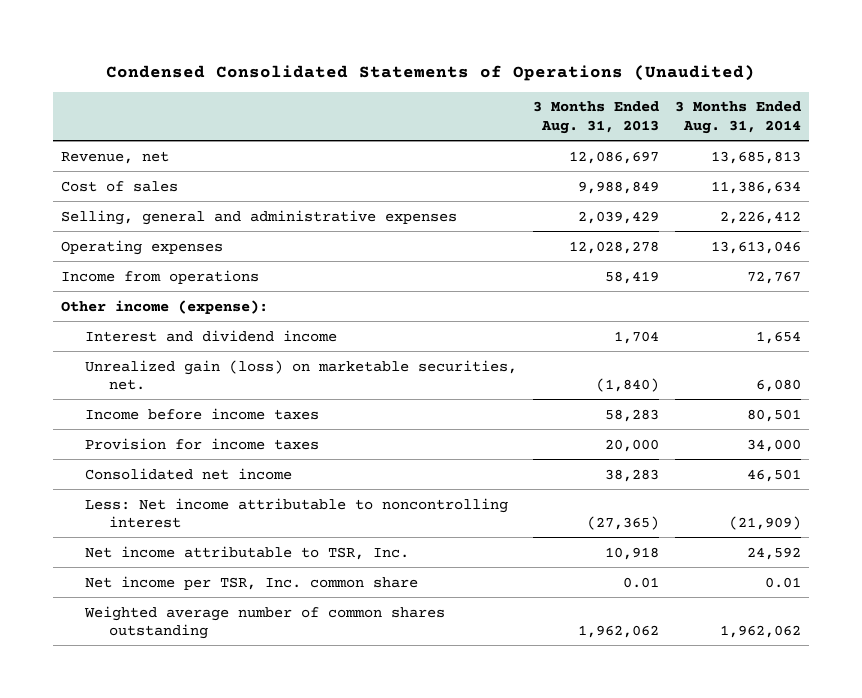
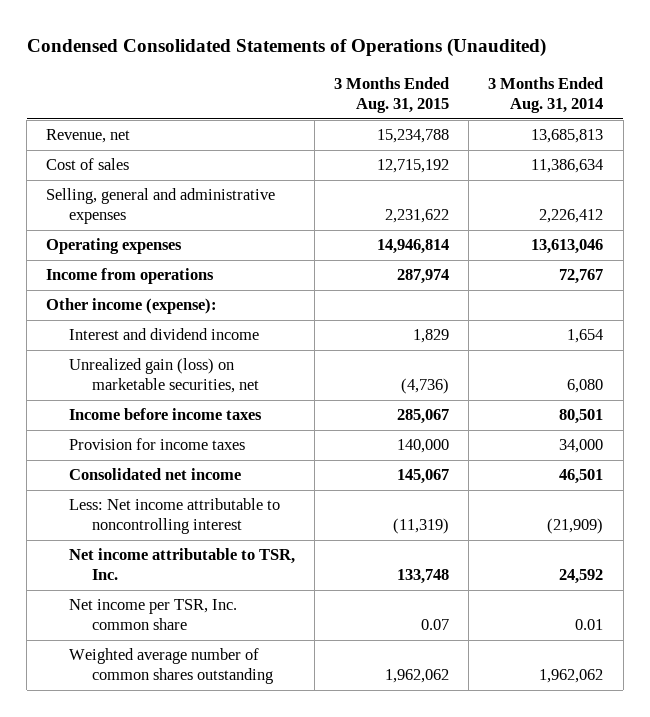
- | 3 Months Ended Aug. 31, 2013 | 3 Months Ended Aug. 31, 2014
+ | 3 Months Ended Aug. 31, 2015 | 3 Months Ended Aug. 31, 2014
- Unrealized gain (loss) on marketable securities, net. | (1,840) | 6,080
+ Unrealized gain (loss) on marketable securities, net | (4,736) | 6,080

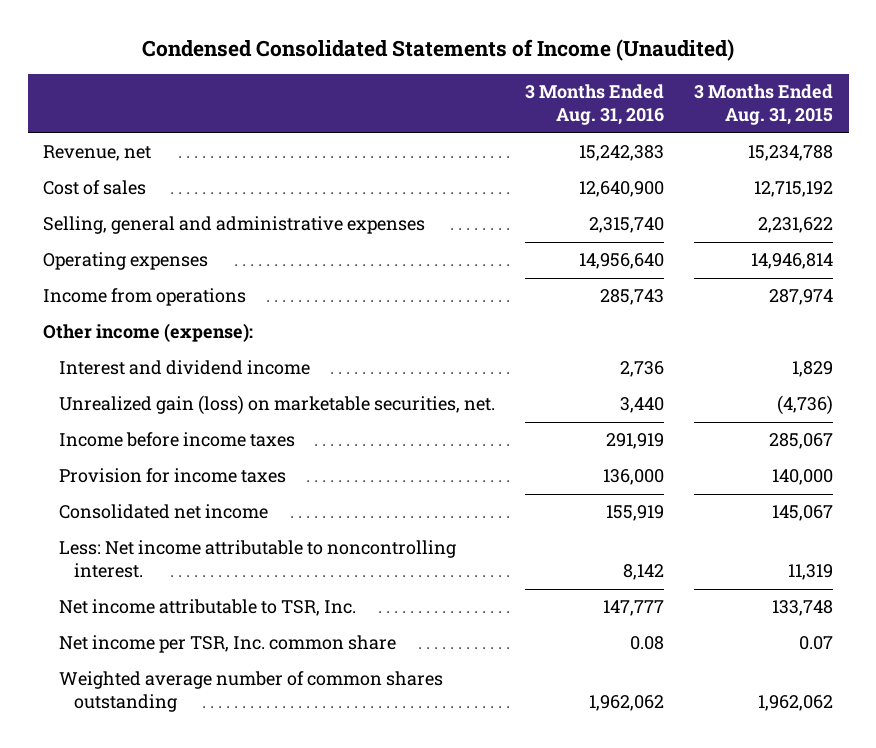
- Condensed Consolidated Statements of Operations (Unaudited)
+ Condensed Consolidated Statements of Income (Unaudited)
- | 3 Months Ended Aug. 31, 2015 | 3 Months Ended Aug. 31, 2014
+ | 3 Months Ended Aug. 31, 2016 | 3 Months Ended Aug. 31, 2015
- Unrealized gain (loss) on marketable securities, net | (4,736) | 6,080
+ Unrealized gain (loss) on marketable securities, net. | 3,440 | (4,736)
- Less: Net income attributable to noncontrolling interest | (11,319) | (21,909)
+ Less: Net income attributable to noncontrolling interest. | 8,142 | 11,319

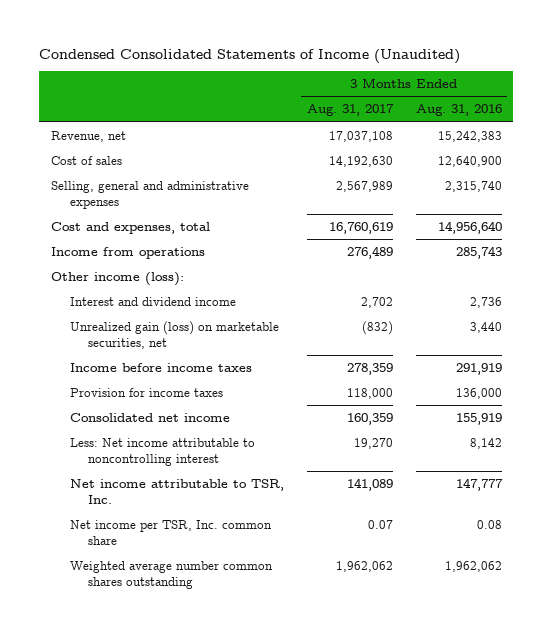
- | 3 Months Ended Aug. 31, 2016 | 3 Months Ended Aug. 31, 2015
+ | 3 Months Ended Aug. 31, 2017 | 3 Months Ended Aug. 31, 2016
- Operating expenses | 14,956,640 | 14,946,814
+ Cost and expenses, total | 16,760,619 | 14,956,640
- Other income (expense):
+ Other income (loss):
- Unrealized gain (loss) on marketable securities, net. | 3,440 | (4,736)
+ Unrealized gain (loss) on marketable securities, net | (832) | 3,440
- Less: Net income attributable to noncontrolling interest. | 8,142 | 11,319
+ Less: Net income attributable to noncontrolling interest | 19,270 | 8,142
- Weighted average number of common shares outstanding | 1,962,062 | 1,962,062
+ Weighted average number common shares outstanding | 1,962,062 | 1,962,062

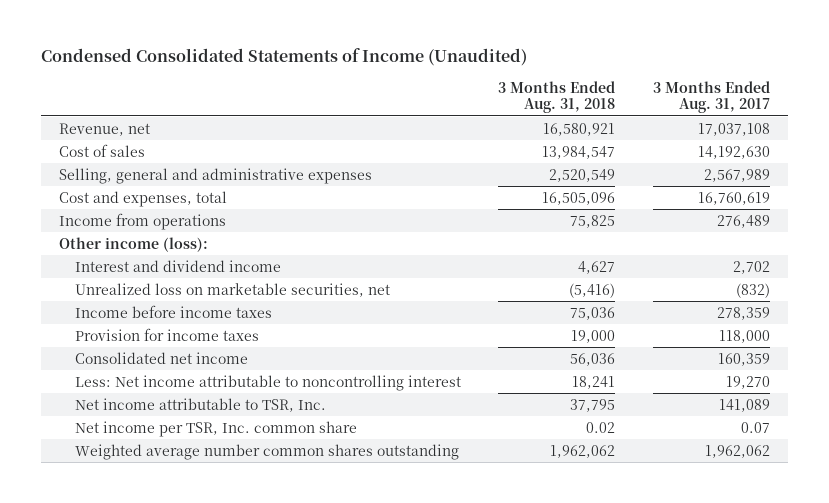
- | 3 Months Ended Aug. 31, 2017 | 3 Months Ended Aug. 31, 2016
+ | 3 Months Ended Aug. 31, 2018 | 3 Months Ended Aug. 31, 2017
- Unrealized gain (loss) on marketable securities, net | (832) | 3,440
+ Unrealized loss on marketable securities, net | (5,416) | (832)

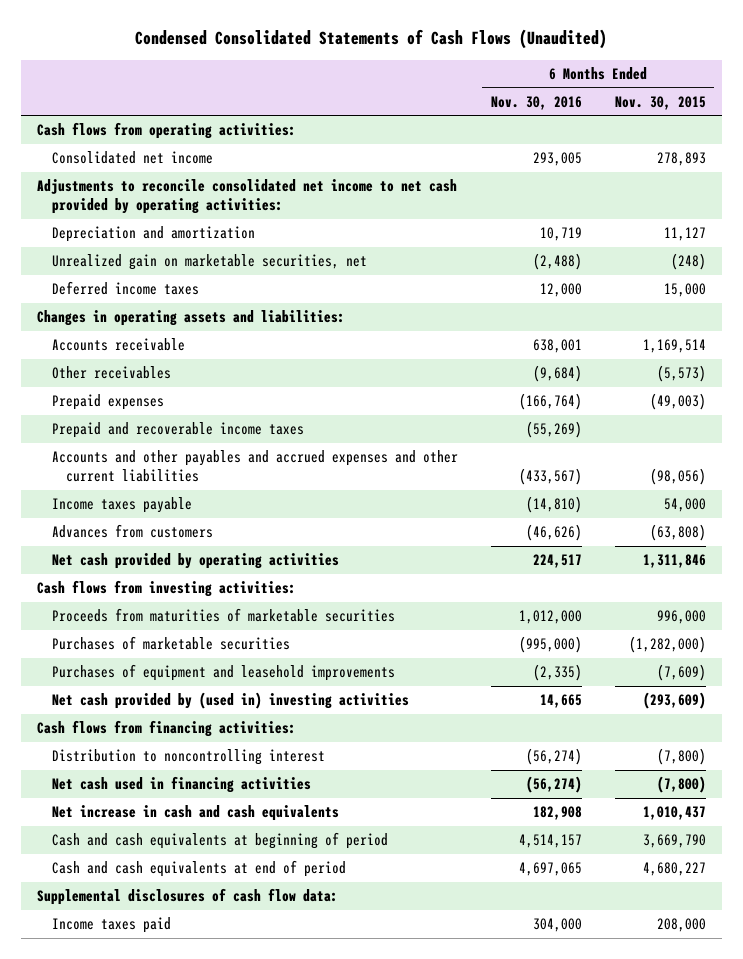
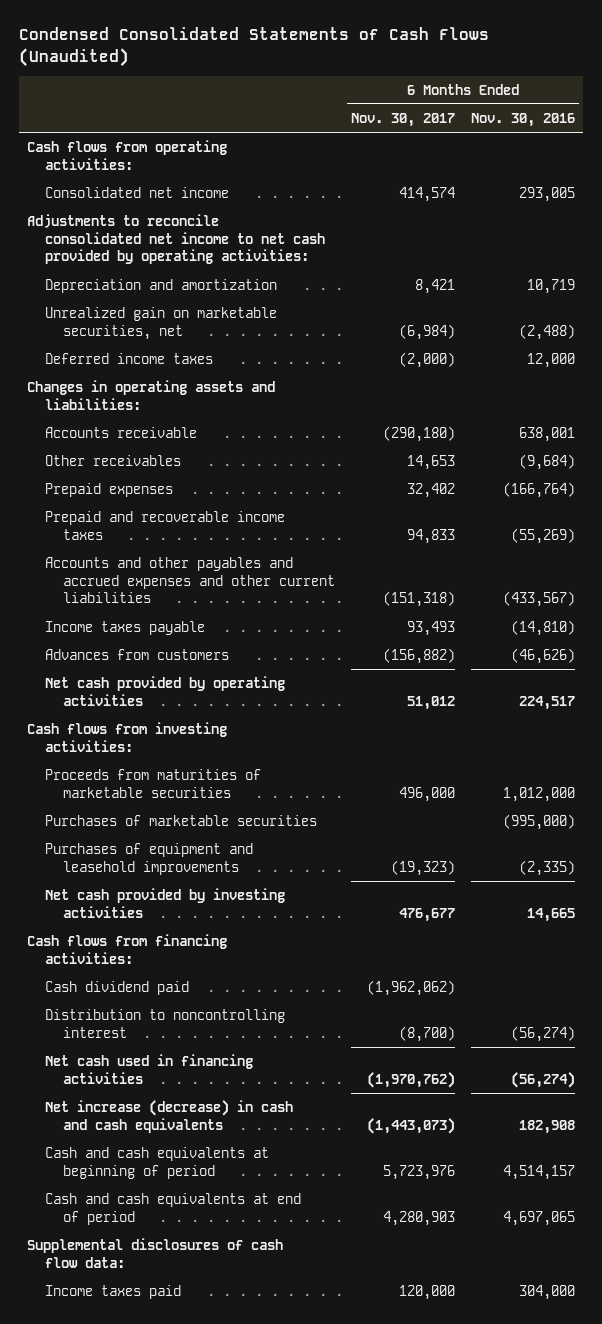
- | 6 Months Ended Nov. 30, 2016 | 6 Months Ended Nov. 30, 2015
+ | 6 Months Ended Nov. 30, 2017 | 6 Months Ended Nov. 30, 2016
- Net cash provided by (used in) investing activities | 14,665 | (293,609)
+ Net cash provided by investing activities | 476,677 | 14,665
+ Cash dividend paid | (1,962,062) |
- Net increase in cash and cash equivalents | 182,908 | 1,010,437
+ Net increase (decrease) in cash and cash equivalents | (1,443,073) | 182,908

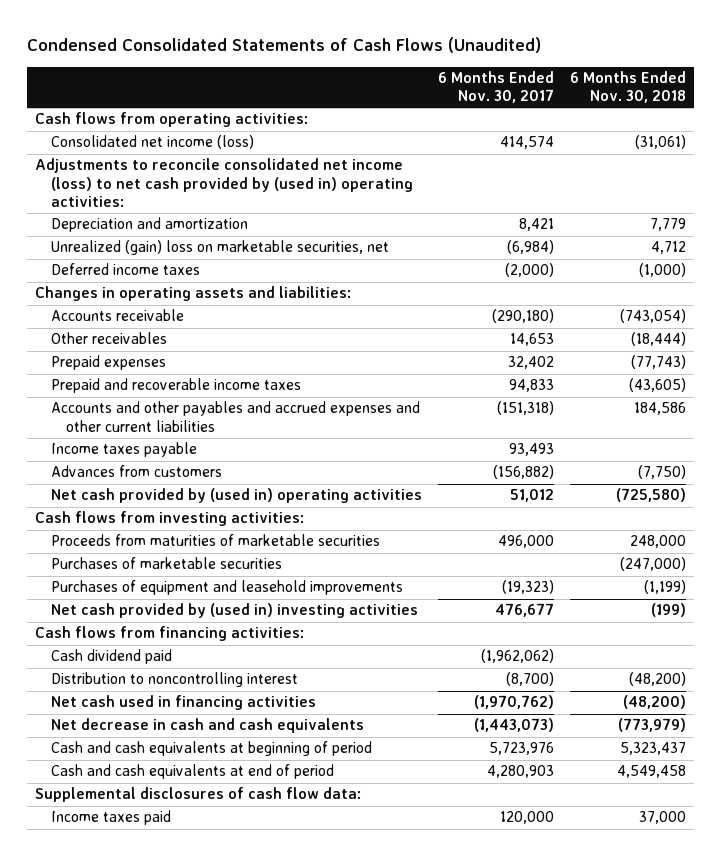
- | 6 Months Ended Nov. 30, 2017 | 6 Months Ended Nov. 30, 2016
+ | 6 Months Ended Nov. 30, 2017 | 6 Months Ended Nov. 30, 2018
- Consolidated net income | 414,574 | 293,005
- Adjustments to reconcile consolidated net income to net cash provided by operating activities:
+ Consolidated net income (loss) | 414,574 | (31,061)
+ Adjustments to reconcile consolidated net income (loss) to net cash provided by (used in) operating activities:
- Unrealized gain on marketable securities, net | (6,984) | (2,488)
+ Unrealized (gain) loss on marketable securities, net | (6,984) | 4,712
- Net cash provided by operating activities | 51,012 | 224,517
+ Net cash provided by (used in) operating activities | 51,012 | (725,580)
- Net cash provided by investing activities | 476,677 | 14,665
+ Net cash provided by (used in) investing activities | 476,677 | (199)
- Net increase (decrease) in cash and cash equivalents | (1,443,073) | 182,908
+ Net decrease in cash and cash equivalents | (1,443,073) | (773,979)

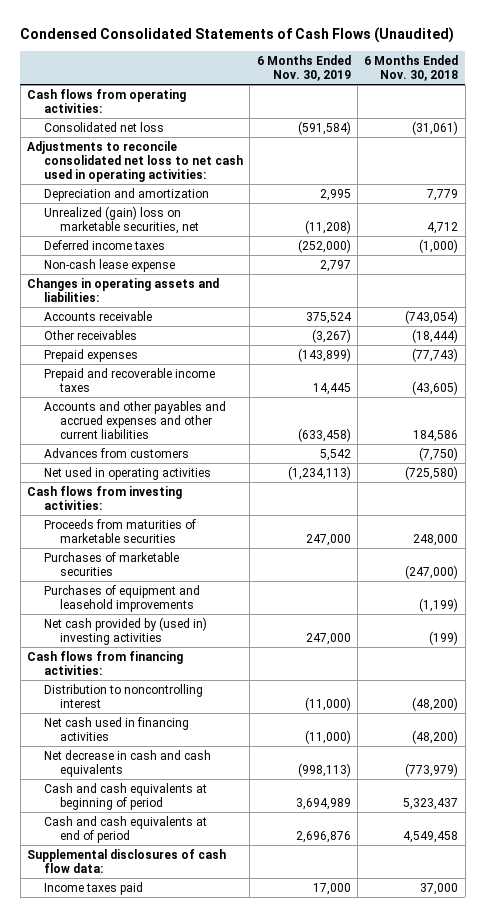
- | 6 Months Ended Nov. 30, 2017 | 6 Months Ended Nov. 30, 2018
+ | 6 Months Ended Nov. 30, 2019 | 6 Months Ended Nov. 30, 2018
- Consolidated net income (loss) | 414,574 | (31,061)
- Adjustments to reconcile consolidated net income (loss) to net cash provided by (used in) operating activities:
+ Consolidated net loss | (591,584) | (31,061)
+ Adjustments to reconcile consolidated net loss to net cash used in operating activities:
+ Non-cash lease expense | 2,797 |
- Income taxes payable | 93,493 |
- Net cash provided by (used in) operating activities | 51,012 | (725,580)
+ Net used in operating activities | (1,234,113) | (725,580)
- Cash dividend paid | (1,962,062) |

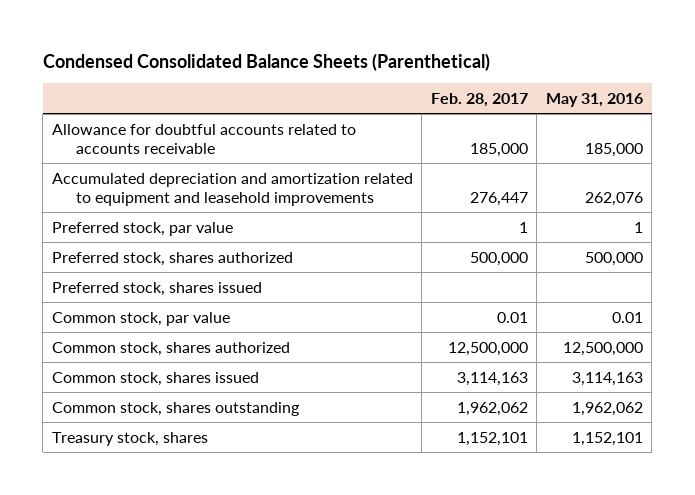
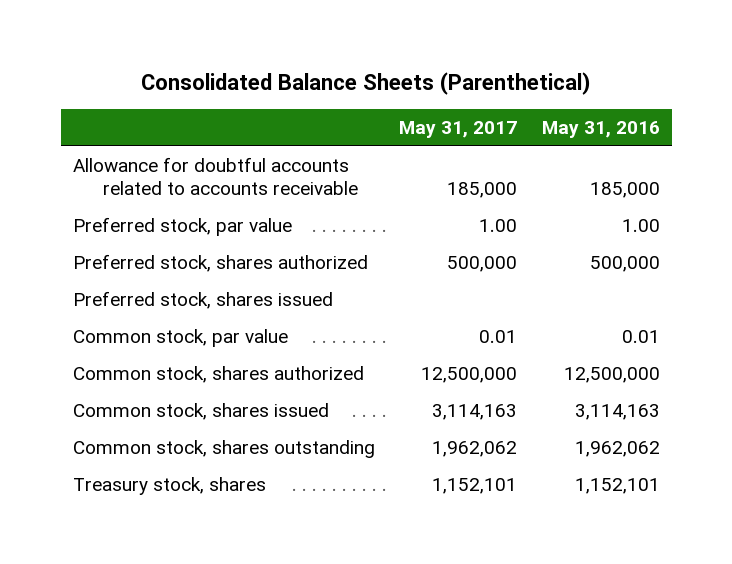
- Condensed Consolidated Balance Sheets (Parenthetical)
+ Consolidated Balance Sheets (Parenthetical)
- | Feb. 28, 2017 | May 31, 2016
+ | May 31, 2017 | May 31, 2016
- Accumulated depreciation and amortization related to equipment and leasehold improvements | 276,447 | 262,076
- Preferred stock, par value | 1 | 1
+ Preferred stock, par value | 1.00 | 1.00

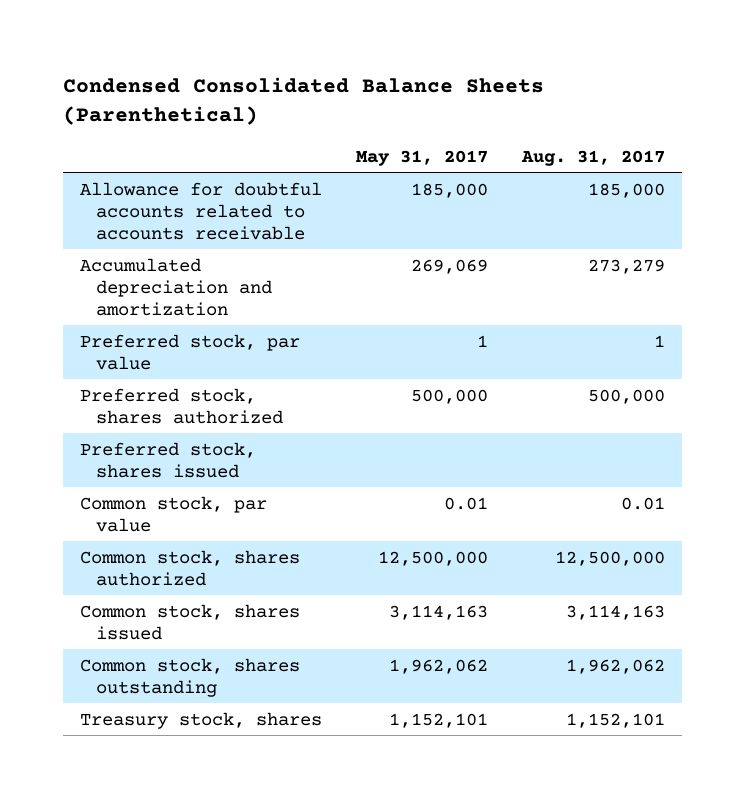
- Consolidated Balance Sheets (Parenthetical)
+ Condensed Consolidated Balance Sheets (Parenthetical)
- | May 31, 2017 | May 31, 2016
+ | May 31, 2017 | Aug. 31, 2017
- Preferred stock, par value | 1.00 | 1.00
+ Accumulated depreciation and amortization | 269,069 | 273,279
+ Preferred stock, par value | 1 | 1

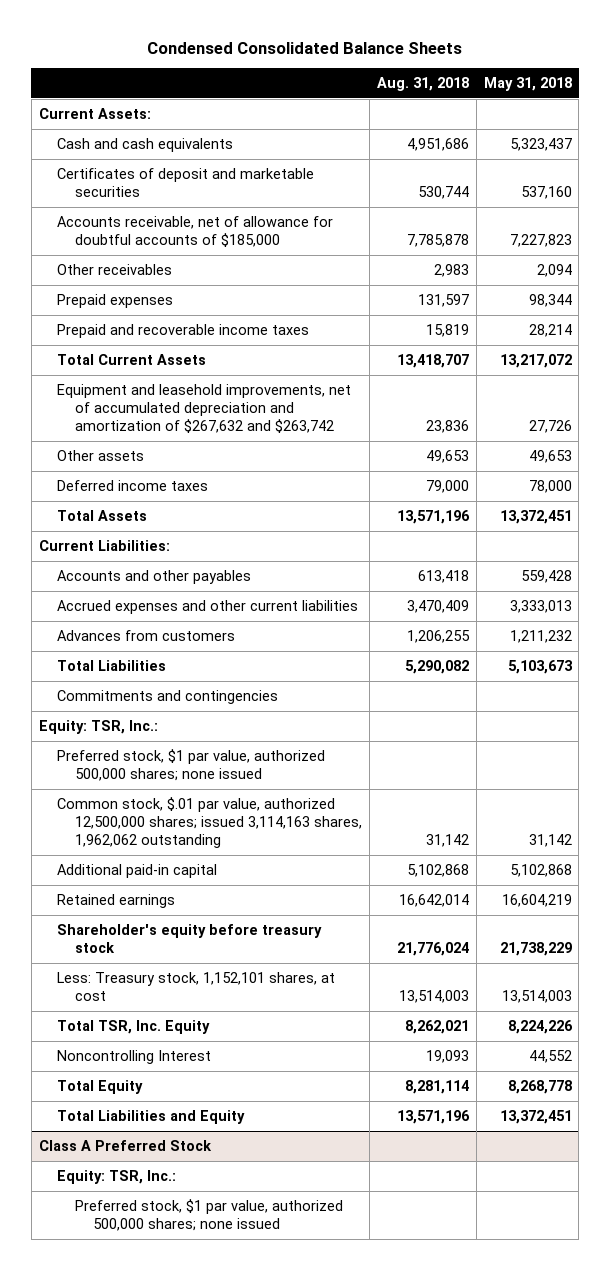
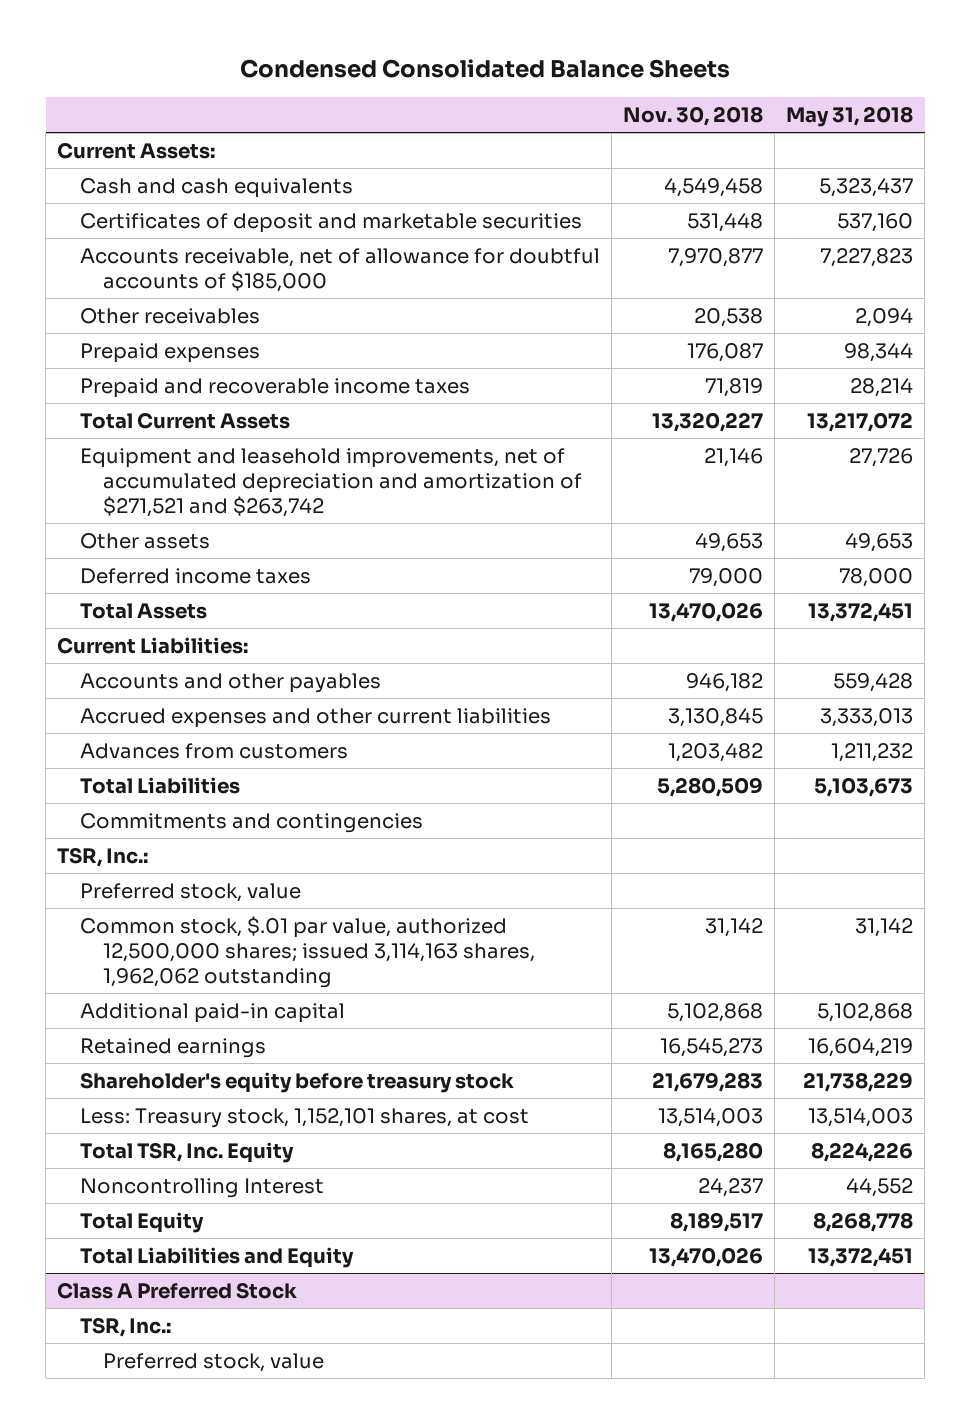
- | Aug. 31, 2018 | May 31, 2018
+ | Nov. 30, 2018 | May 31, 2018
- Equipment and leasehold improvements, net of accumulated depreciation and amortization of $267,632 and $263,742 | 23,836 | 27,726
+ Equipment and leasehold improvements, net of accumulated depreciation and amortization of $271,521 and $263,742 | 21,146 | 27,726
- Equity: TSR, Inc.:
- Preferred stock, $1 par value, authorized 500,000 shares; none issued
+ TSR, Inc.:
+ Preferred stock, value
@ Class A Preferred Stock
- Equity: TSR, Inc.:
- Preferred stock, $1 par value, authorized 500,000 shares; none issued
+ TSR, Inc.:
+ Preferred stock, value

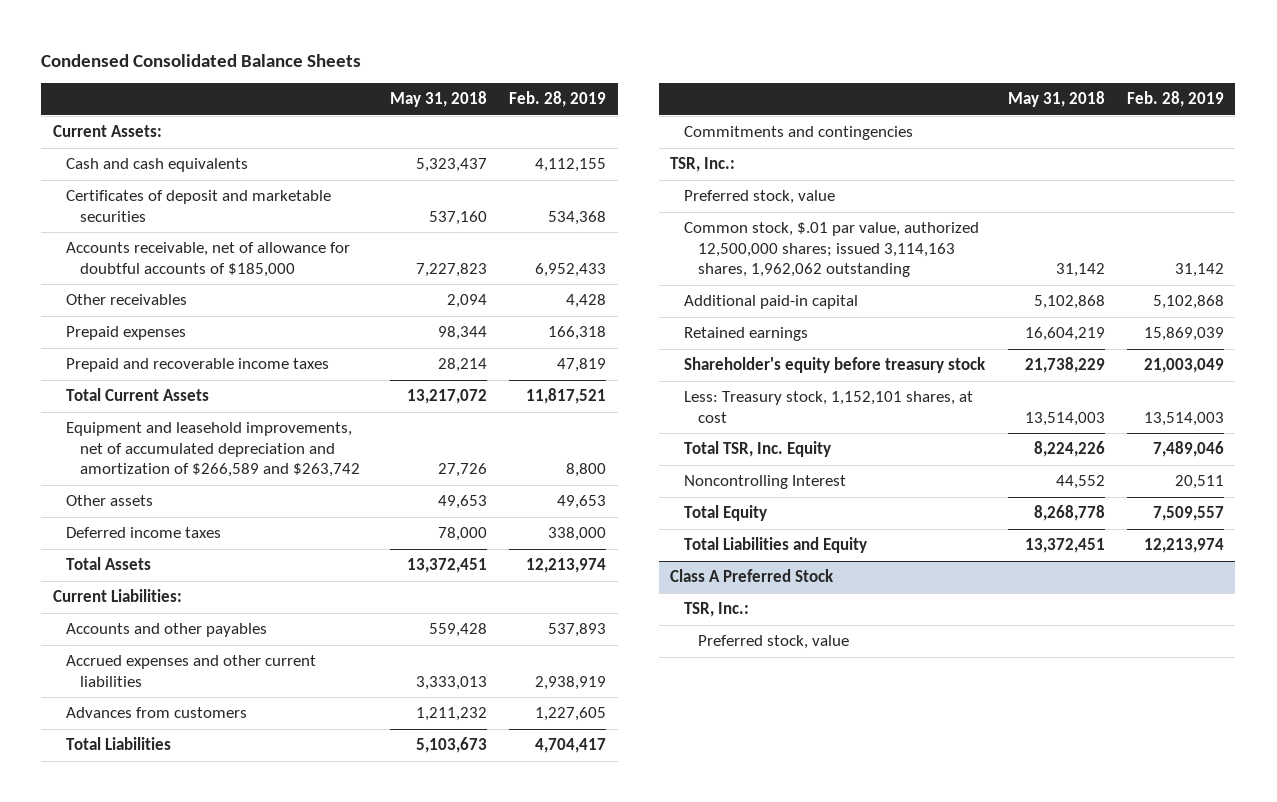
- | Nov. 30, 2018 | May 31, 2018
+ | May 31, 2018 | Feb. 28, 2019
- Equipment and leasehold improvements, net of accumulated depreciation and amortization of $271,521 and $263,742 | 21,146 | 27,726
+ Equipment and leasehold improvements, net of accumulated depreciation and amortization of $266,589 and $263,742 | 27,726 | 8,800

